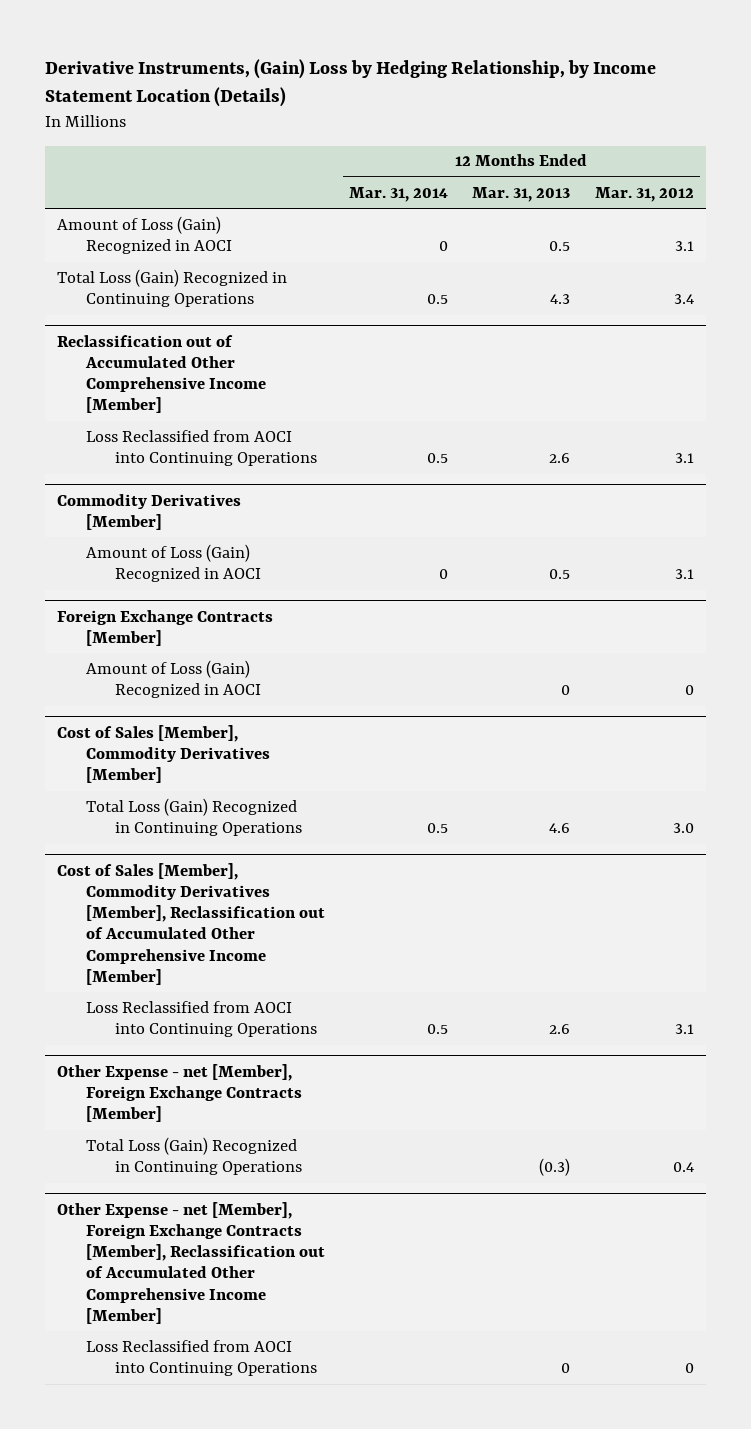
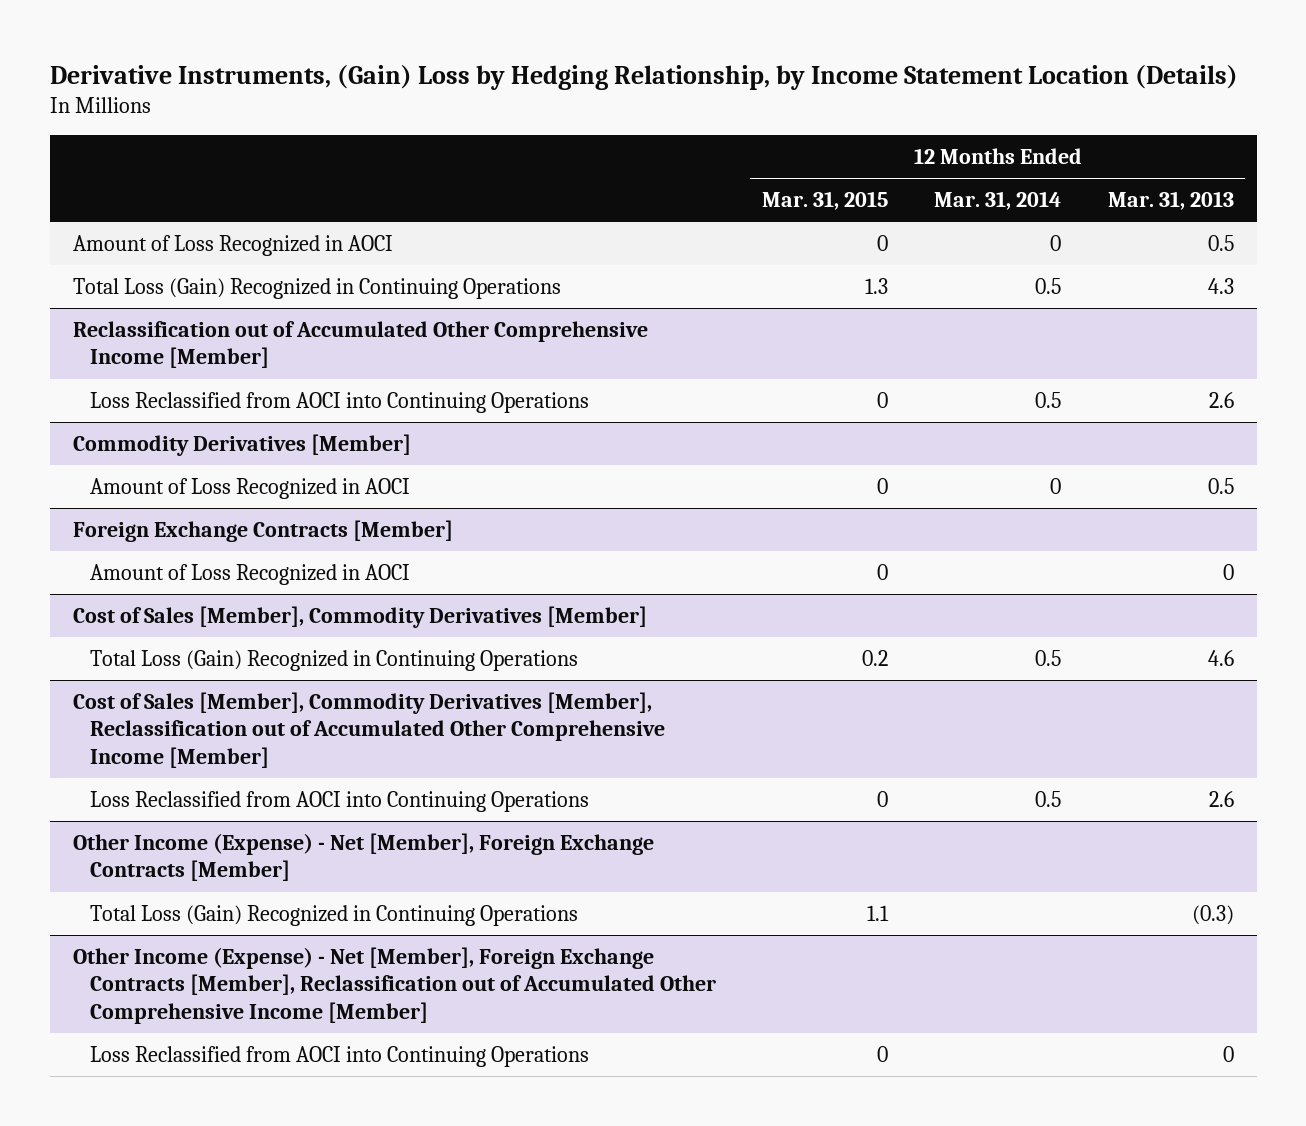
- | 12 Months Ended Mar. 31, 2014 | 12 Months Ended Mar. 31, 2013 | 12 Months Ended Mar. 31, 2012
+ | 12 Months Ended Mar. 31, 2015 | 12 Months Ended Mar. 31, 2014 | 12 Months Ended Mar. 31, 2013
- Amount of Loss (Gain) Recognized in AOCI | 0 | 0.5 | 3.1
+ Amount of Loss Recognized in AOCI | 0 | 0 | 0.5
@ Commodity Derivatives [Member]
- Amount of Loss (Gain) Recognized in AOCI | 0 | 0.5 | 3.1
+ Amount of Loss Recognized in AOCI | 0 | 0 | 0.5
@ Foreign Exchange Contracts [Member]
- Amount of Loss (Gain) Recognized in AOCI | | 0 | 0
+ Amount of Loss Recognized in AOCI | 0 | | 0
- Other Expense - net [Member], Foreign Exchange Contracts [Member]
+ Other Income (Expense) - Net [Member], Foreign Exchange Contracts [Member]
- Other Expense - net [Member], Foreign Exchange Contracts [Member], Reclassification out of Accumulated Other Comprehensive Income [Member]
+ Other Income (Expense) - Net [Member], Foreign Exchange Contracts [Member], Reclassification out of Accumulated Other Comprehensive Income [Member]

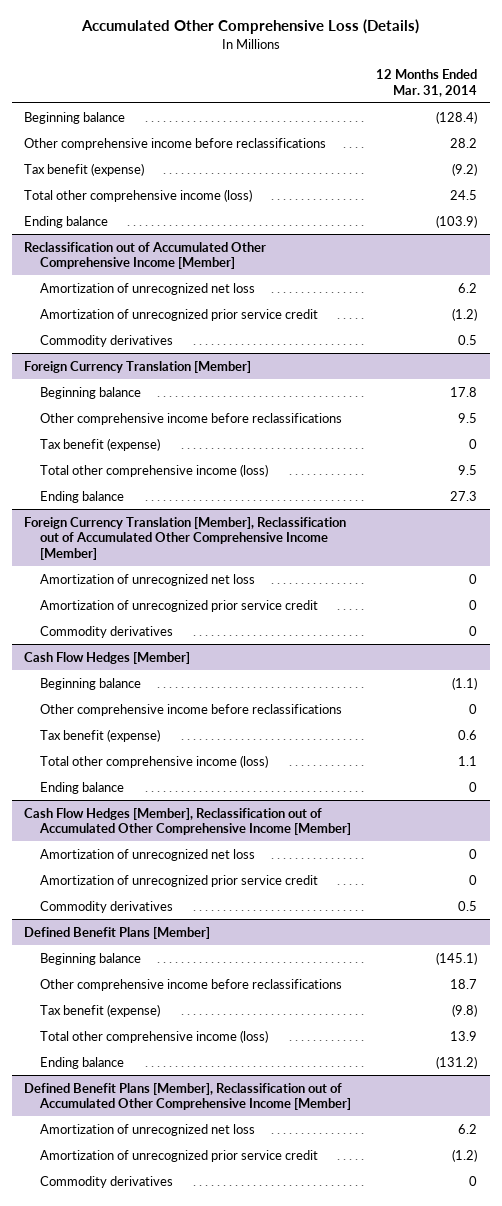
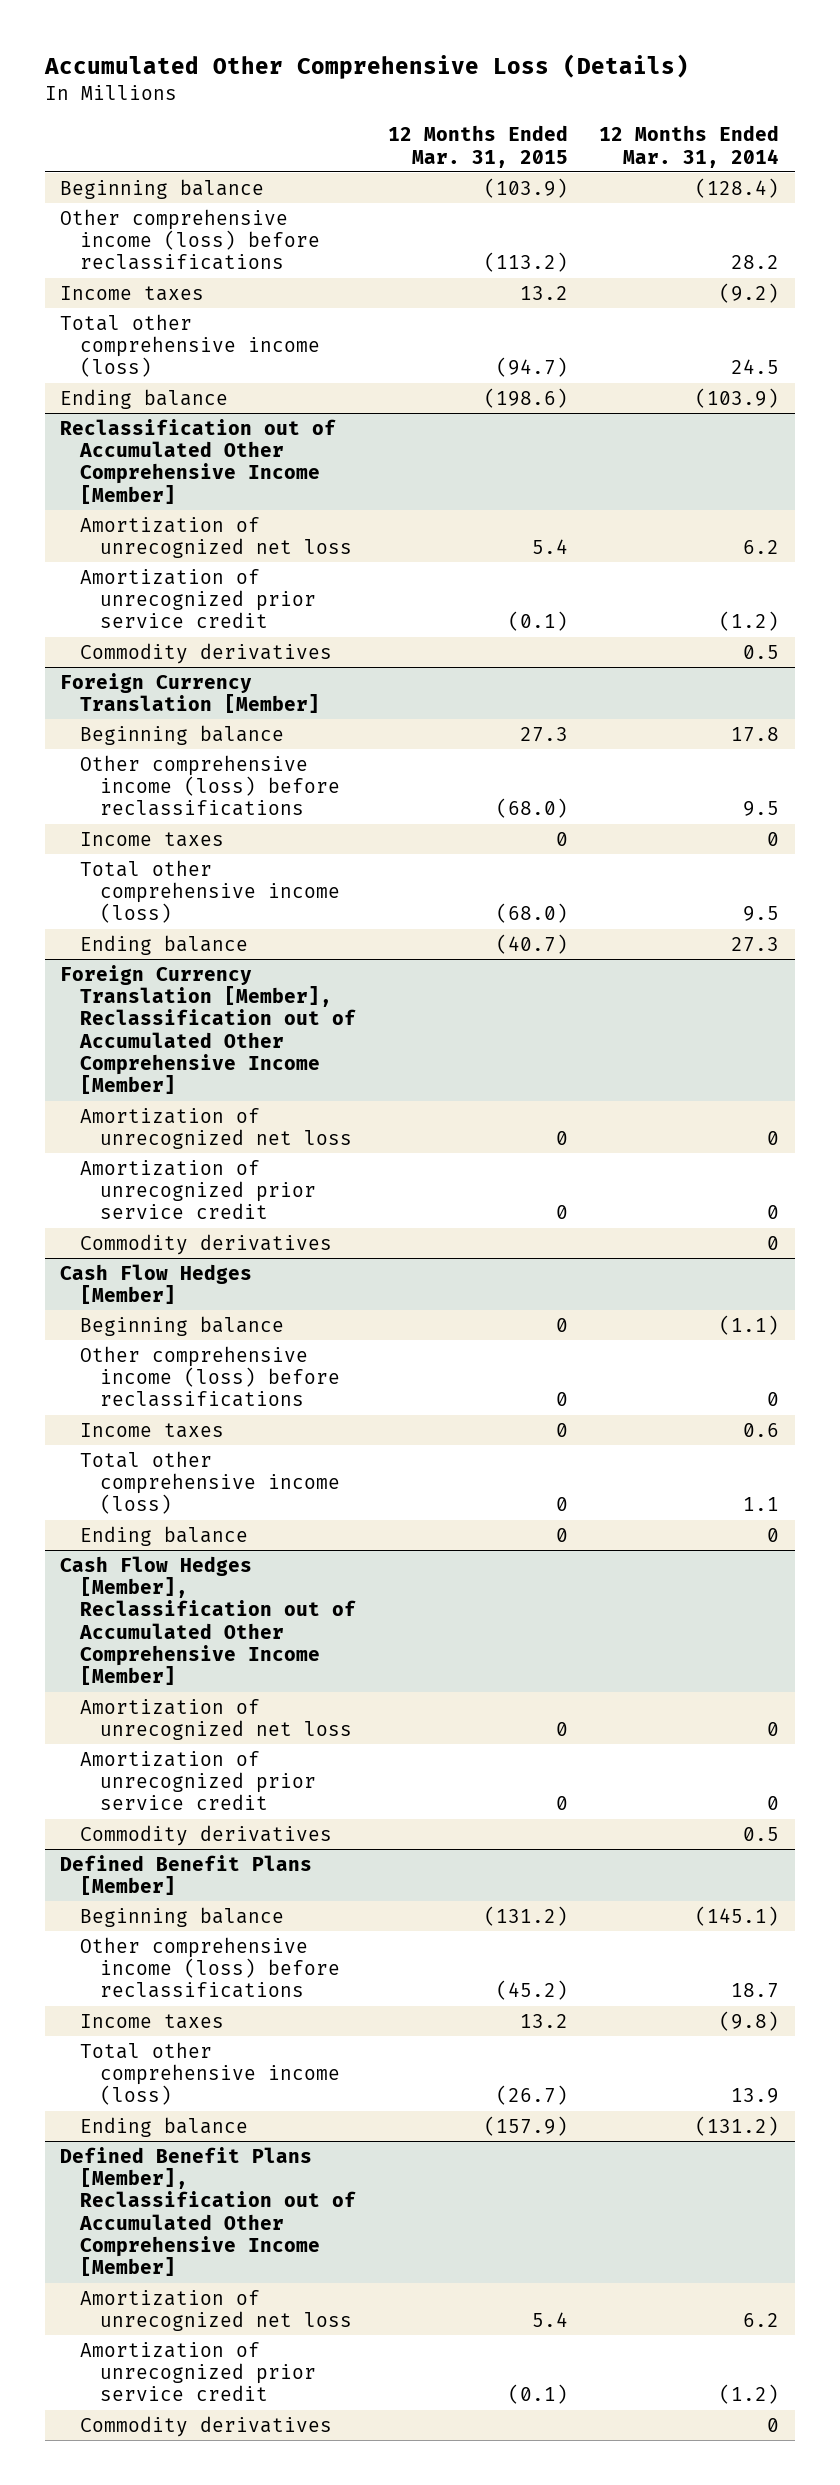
- | 12 Months Ended Mar. 31, 2014
+ | 12 Months Ended Mar. 31, 2015 | 12 Months Ended Mar. 31, 2014
- Other comprehensive income before reclassifications | 28.2
- Tax benefit (expense) | (9.2)
+ Other comprehensive income (loss) before reclassifications | (113.2) | 28.2
+ Income taxes | 13.2 | (9.2)
@ Foreign Currency Translation [Member]
- Other comprehensive income before reclassifications | 9.5
- Tax benefit (expense) | 0
+ Other comprehensive income (loss) before reclassifications | (68.0) | 9.5
+ Income taxes | 0 | 0
@ Cash Flow Hedges [Member]
- Other comprehensive income before reclassifications | 0
- Tax benefit (expense) | 0.6
+ Other comprehensive income (loss) before reclassifications | 0 | 0
+ Income taxes | 0 | 0.6
@ Defined Benefit Plans [Member]
- Other comprehensive income before reclassifications | 18.7
- Tax benefit (expense) | (9.8)
+ Other comprehensive income (loss) before reclassifications | (45.2) | 18.7
+ Income taxes | 13.2 | (9.8)

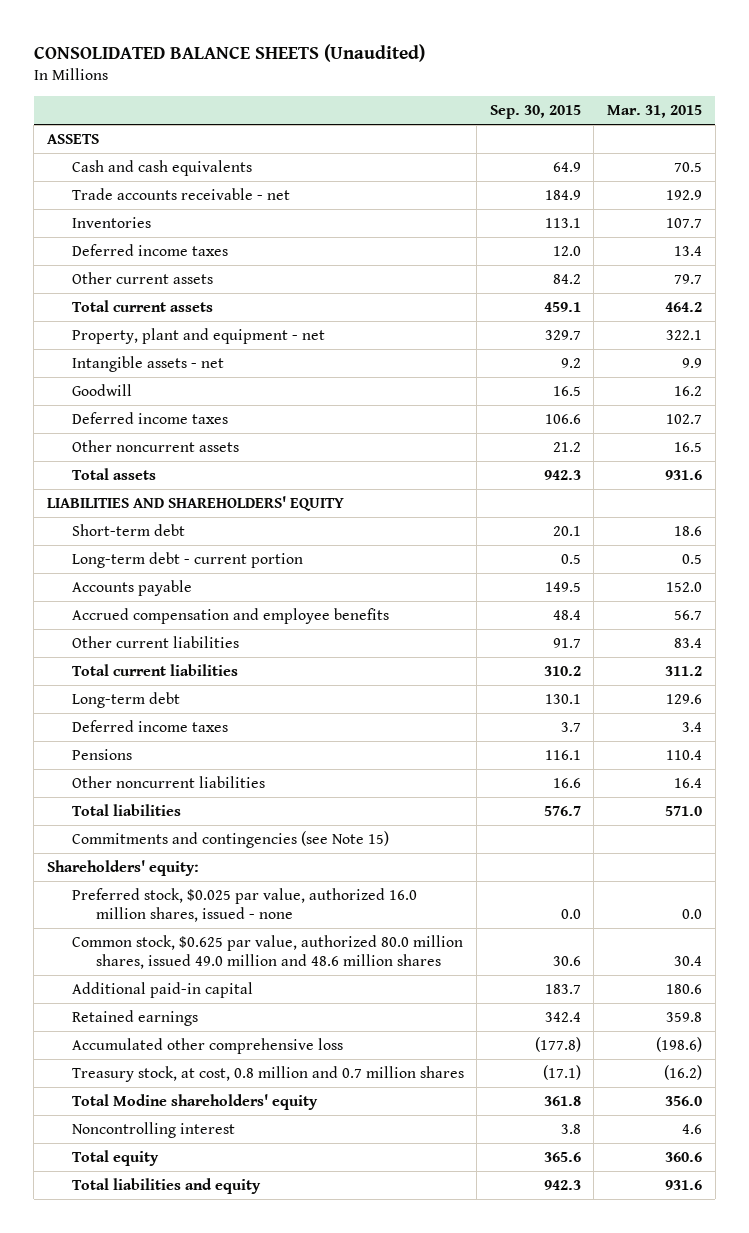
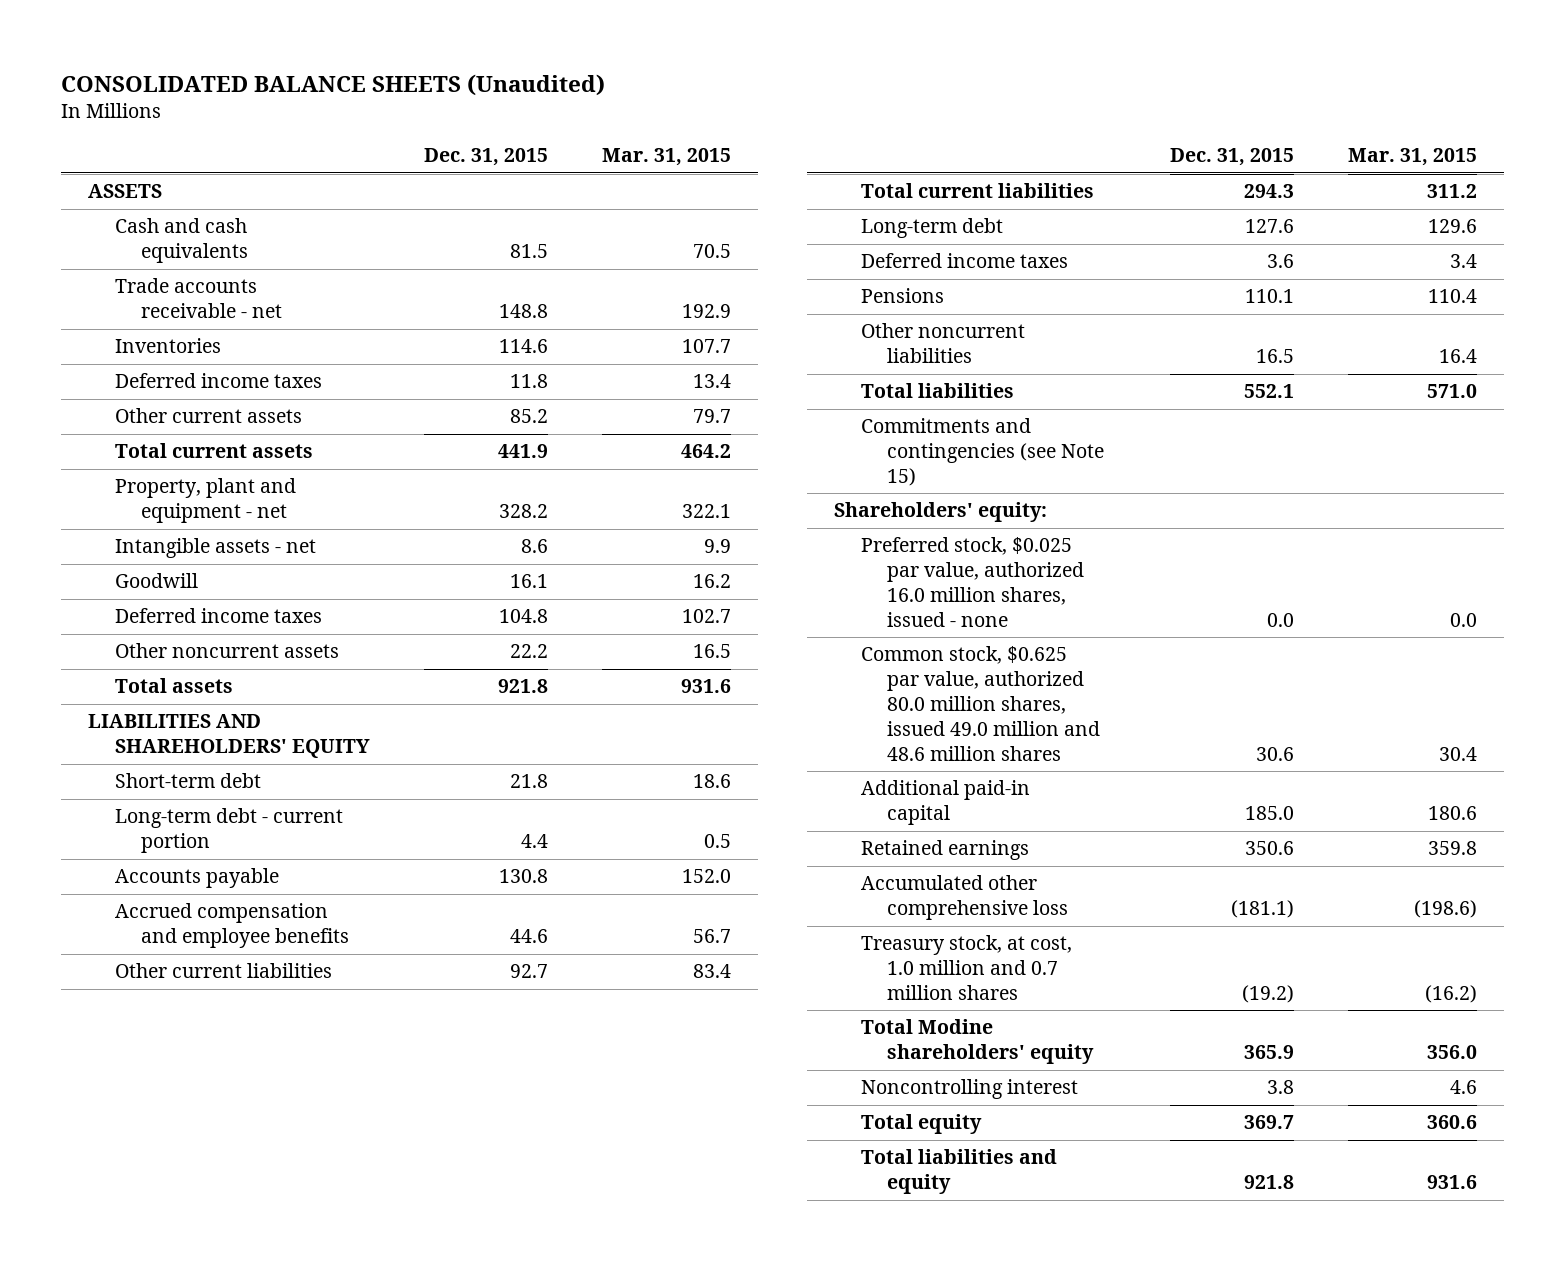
- | Sep. 30, 2015 | Mar. 31, 2015
+ | Dec. 31, 2015 | Mar. 31, 2015
- Treasury stock, at cost, 0.8 million and 0.7 million shares | (17.1) | (16.2)
+ Treasury stock, at cost, 1.0 million and 0.7 million shares | (19.2) | (16.2)

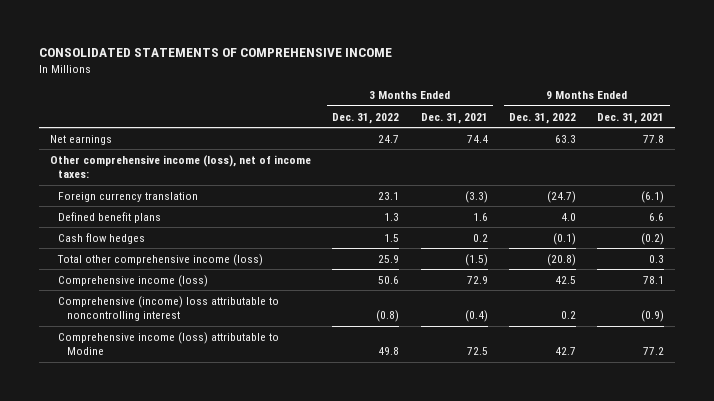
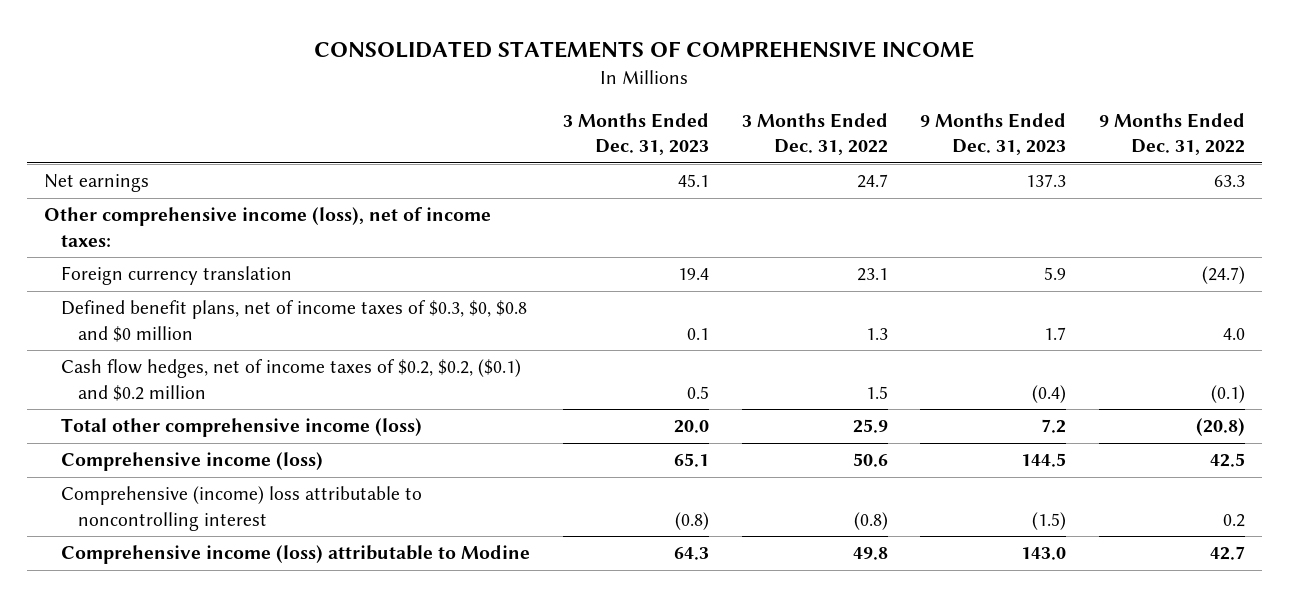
- | 3 Months Ended Dec. 31, 2022 | 3 Months Ended Dec. 31, 2021 | 9 Months Ended Dec. 31, 2022 | 9 Months Ended Dec. 31, 2021
+ | 3 Months Ended Dec. 31, 2023 | 3 Months Ended Dec. 31, 2022 | 9 Months Ended Dec. 31, 2023 | 9 Months Ended Dec. 31, 2022
- Defined benefit plans | 1.3 | 1.6 | 4.0 | 6.6
- Cash flow hedges | 1.5 | 0.2 | (0.1) | (0.2)
+ Defined benefit plans, net of income taxes of $0.3, $0, $0.8 and $0 million | 0.1 | 1.3 | 1.7 | 4.0
+ Cash flow hedges, net of income taxes of $0.2, $0.2, ($0.1) and $0.2 million | 0.5 | 1.5 | (0.4) | (0.1)

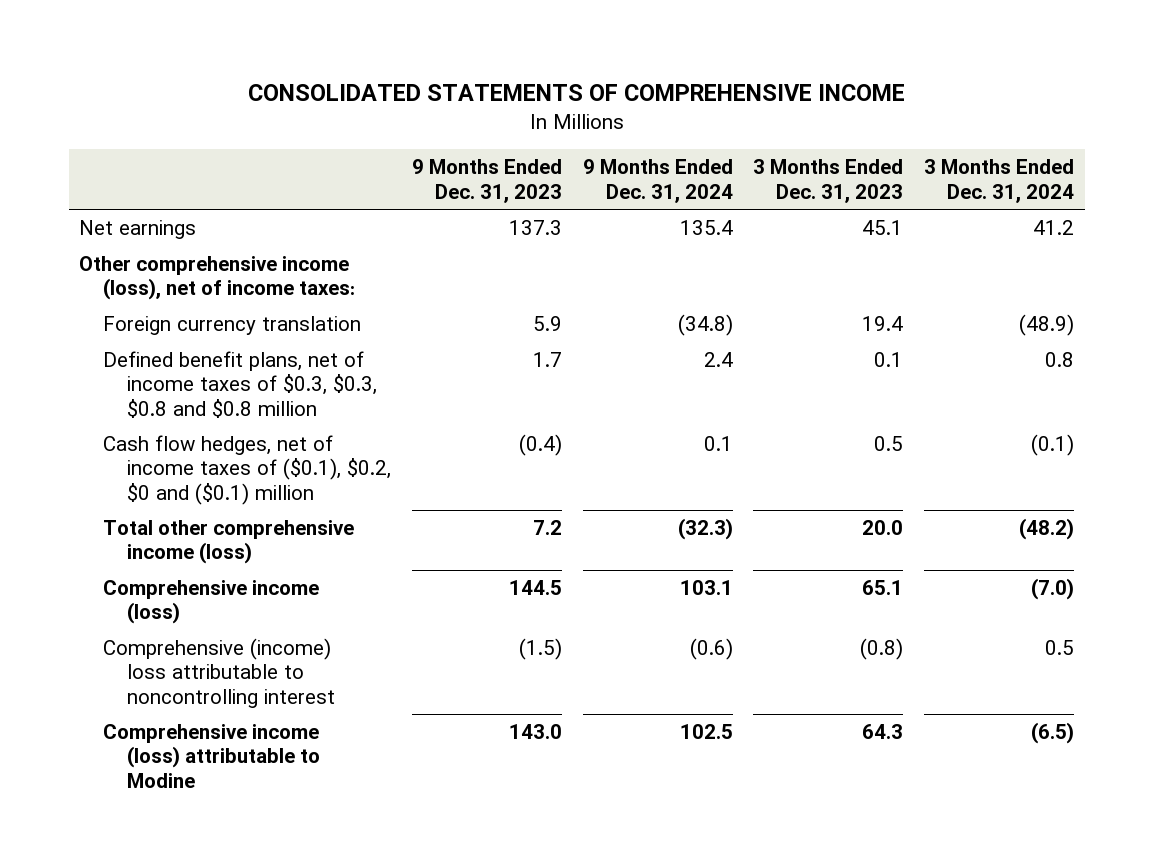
- | 3 Months Ended Dec. 31, 2023 | 3 Months Ended Dec. 31, 2022 | 9 Months Ended Dec. 31, 2023 | 9 Months Ended Dec. 31, 2022
+ | 9 Months Ended Dec. 31, 2023 | 9 Months Ended Dec. 31, 2024 | 3 Months Ended Dec. 31, 2023 | 3 Months Ended Dec. 31, 2024
- Defined benefit plans, net of income taxes of $0.3, $0, $0.8 and $0 million | 0.1 | 1.3 | 1.7 | 4.0
- Cash flow hedges, net of income taxes of $0.2, $0.2, ($0.1) and $0.2 million | 0.5 | 1.5 | (0.4) | (0.1)
+ Defined benefit plans, net of income taxes of $0.3, $0.3, $0.8 and $0.8 million | 1.7 | 2.4 | 0.1 | 0.8
+ Cash flow hedges, net of income taxes of ($0.1), $0.2, $0 and ($0.1) million | (0.4) | 0.1 | 0.5 | (0.1)

